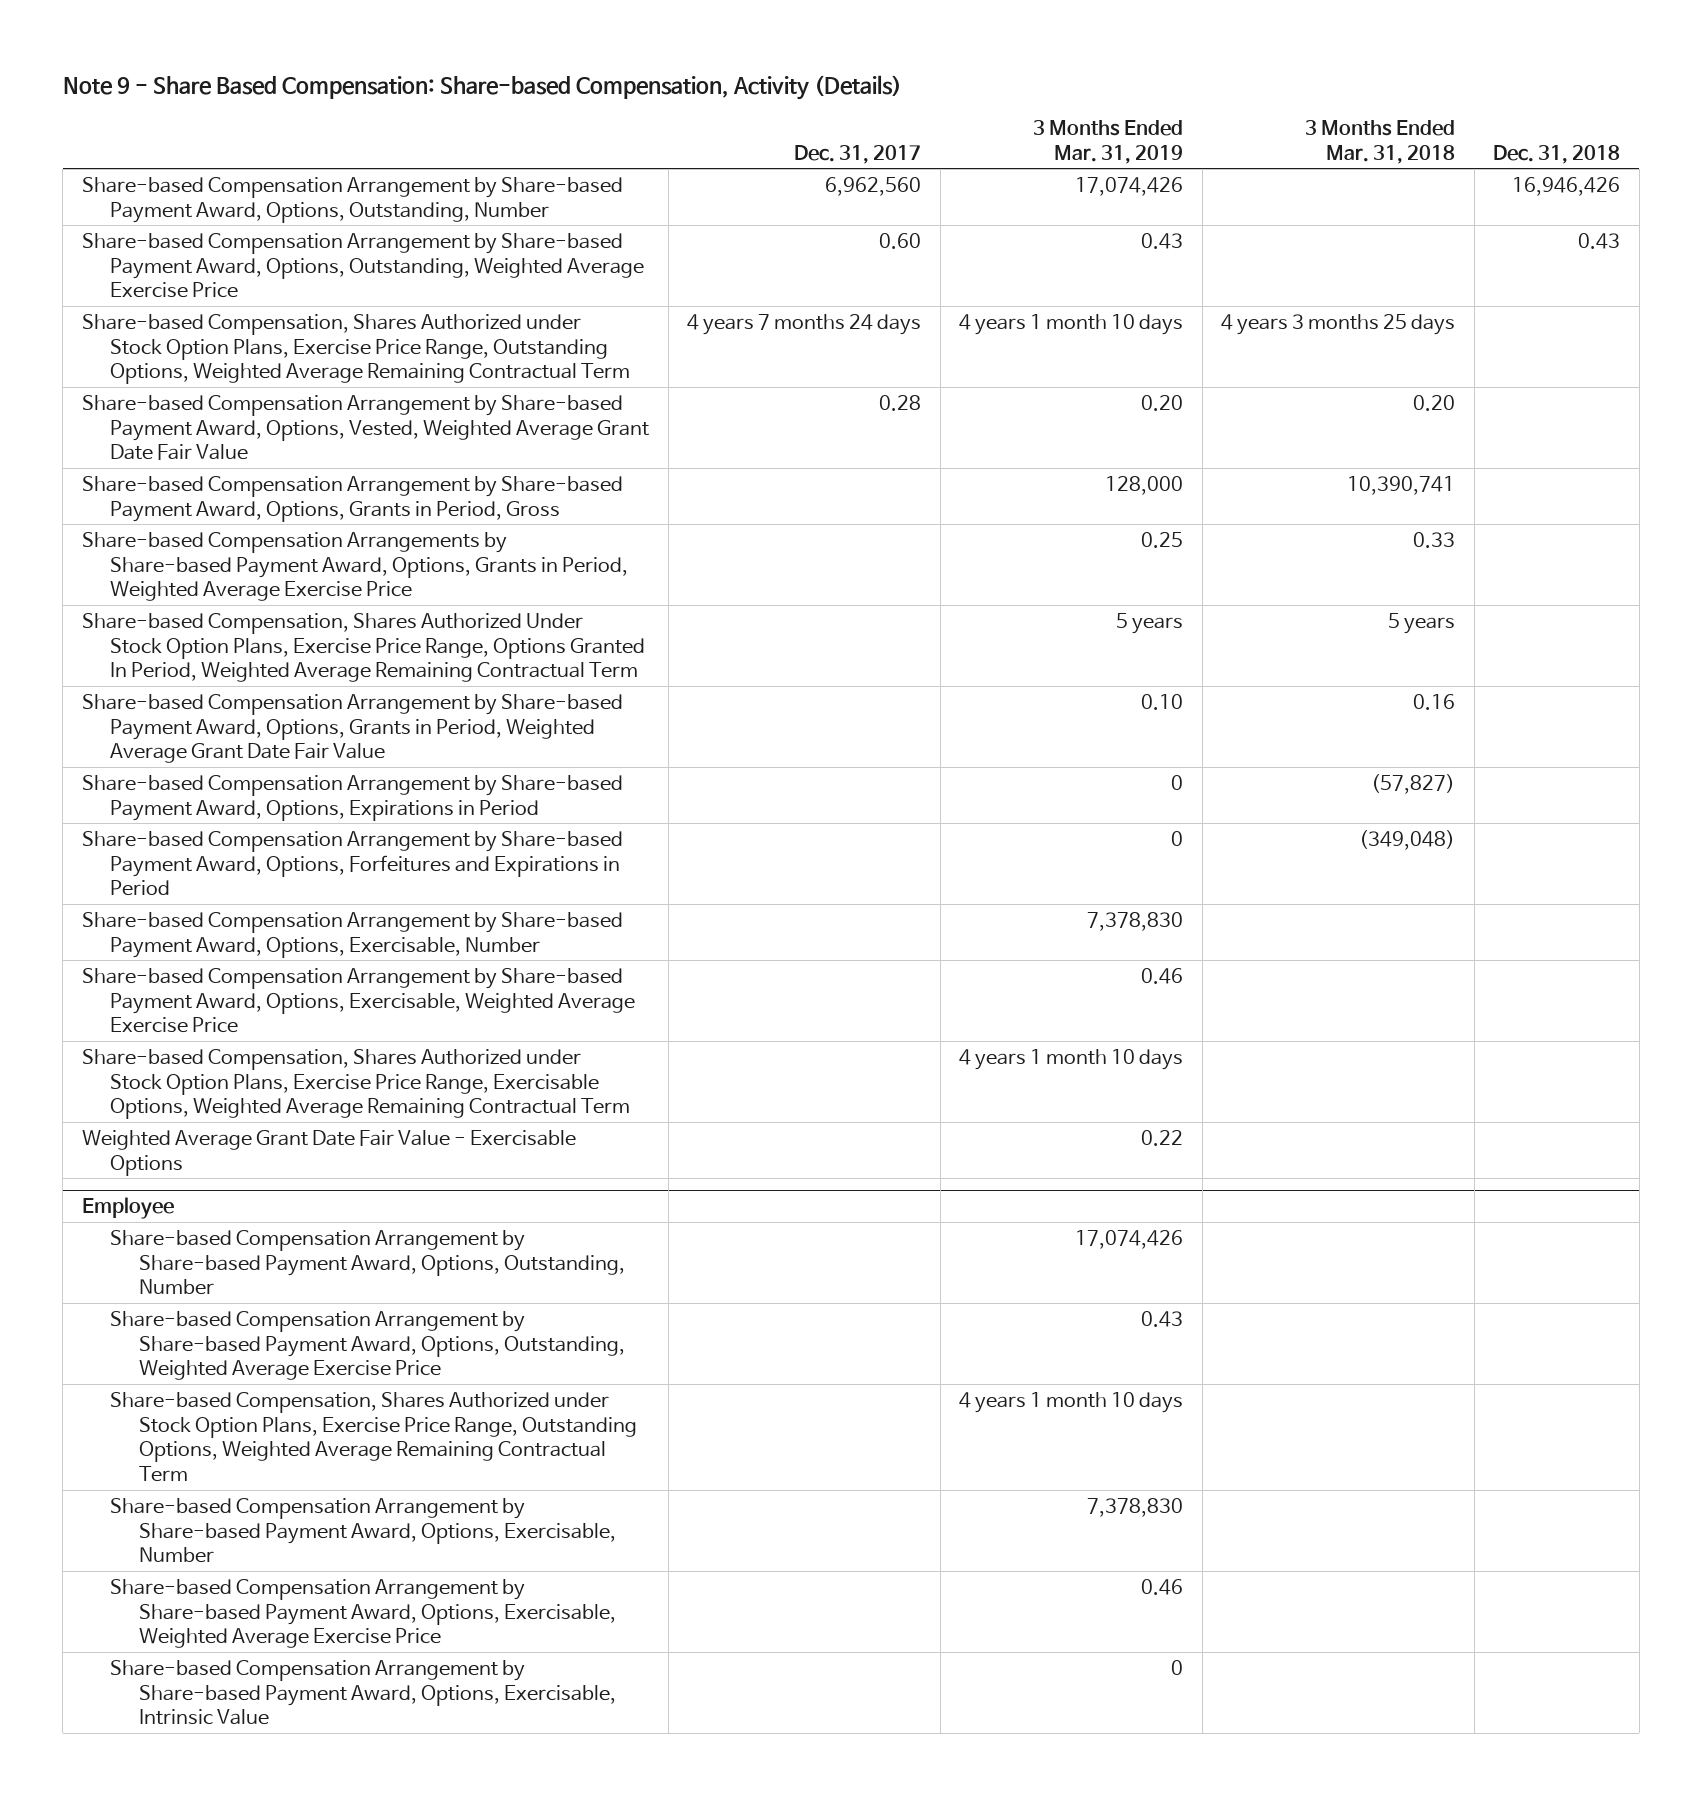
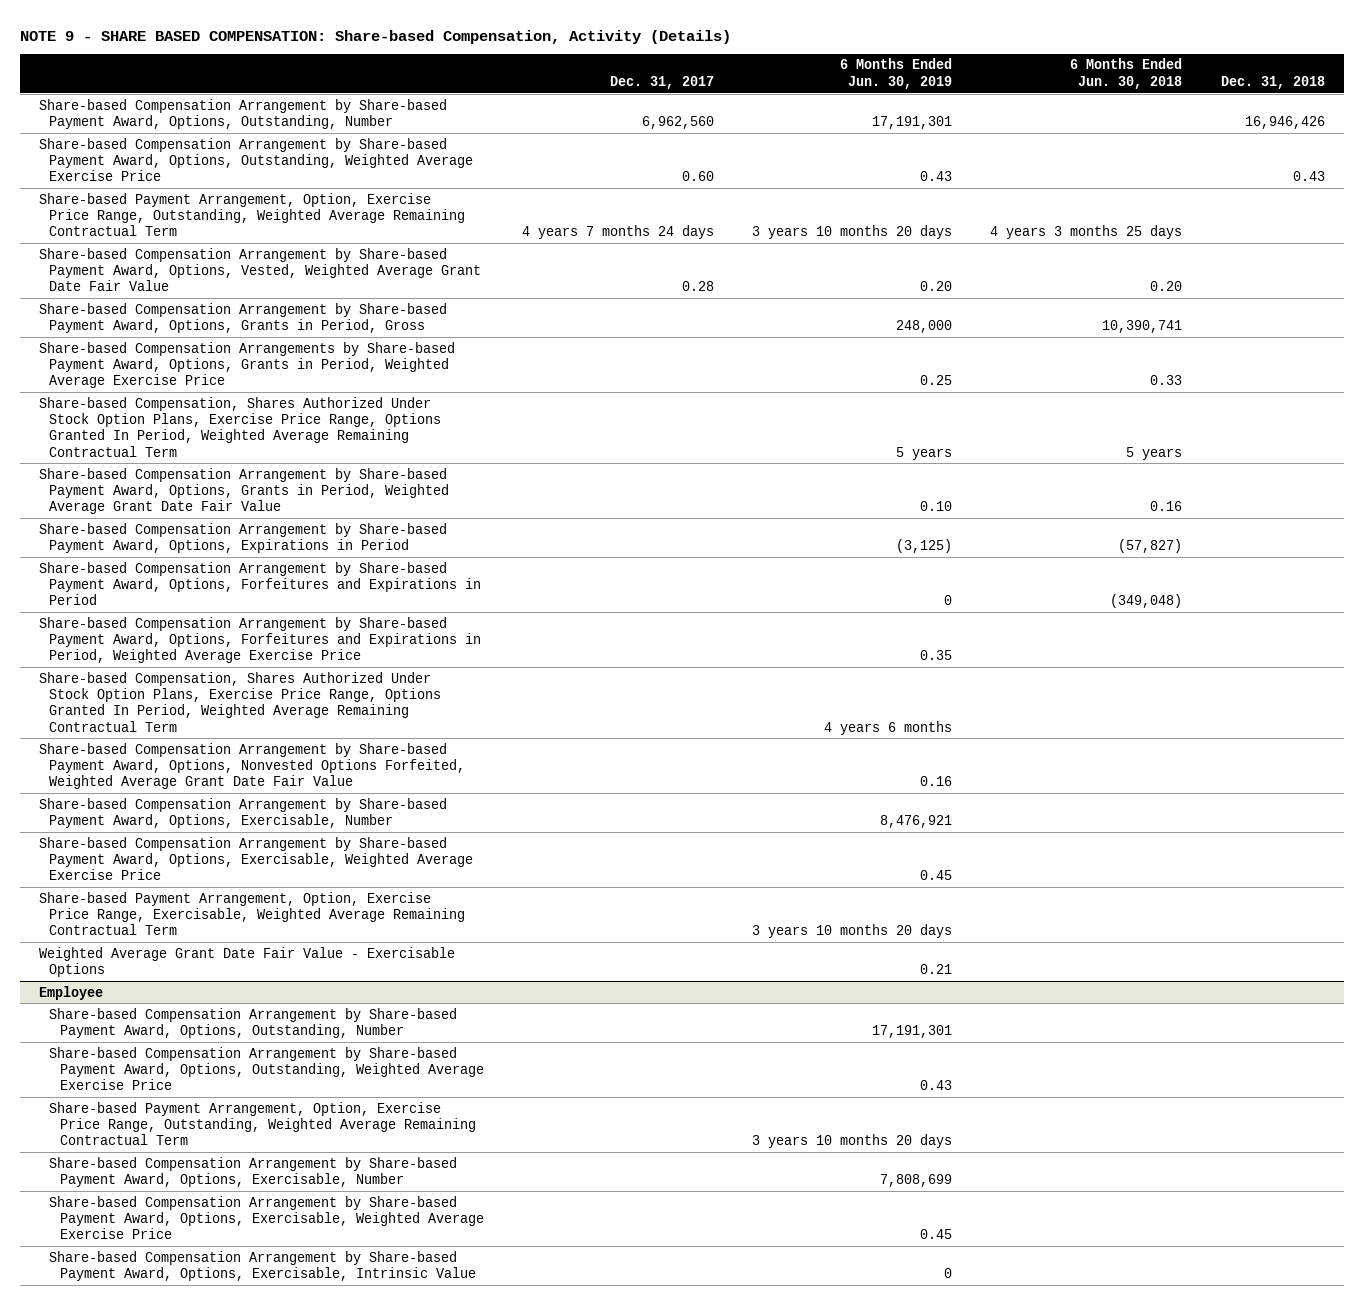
- Note 9 - Share Based Compensation: Share-based Compensation, Activity (Details)
+ NOTE 9 - SHARE BASED COMPENSATION: Share-based Compensation, Activity (Details)
- | Dec. 31, 2017 | 3 Months Ended Mar. 31, 2019 | 3 Months Ended Mar. 31, 2018 | Dec. 31, 2018
+ | Dec. 31, 2017 | 6 Months Ended Jun. 30, 2019 | 6 Months Ended Jun. 30, 2018 | Dec. 31, 2018
- Share-based Compensation, Shares Authorized under Stock Option Plans, Exercise Price Range, Outstanding Options, Weighted Average Remaining Contractual Term | 4 years 7 months 24 days | 4 years 1 month 10 days | 4 years 3 months 25 days |
+ Share-based Payment Arrangement, Option, Exercise Price Range, Outstanding, Weighted Average Remaining Contractual Term | 4 years 7 months 24 days | 3 years 10 months 20 days | 4 years 3 months 25 days |
+ Share-based Compensation Arrangement by Share-based Payment Award, Options, Forfeitures and Expirations in Period, Weighted Average Exercise Price | | 0.35 | |
+ Share-based Compensation, Shares Authorized Under Stock Option Plans, Exercise Price Range, Options Granted In Period, Weighted Average Remaining Contractual Term | | 4 years 6 months | |
+ Share-based Compensation Arrangement by Share-based Payment Award, Options, Nonvested Options Forfeited, Weighted Average Grant Date Fair Value | | 0.16 | |
- Share-based Compensation, Shares Authorized under Stock Option Plans, Exercise Price Range, Exercisable Options, Weighted Average Remaining Contractual Term | | 4 years 1 month 10 days | |
+ Share-based Payment Arrangement, Option, Exercise Price Range, Exercisable, Weighted Average Remaining Contractual Term | | 3 years 10 months 20 days | |
@ Employee
- Share-based Compensation, Shares Authorized under Stock Option Plans, Exercise Price Range, Outstanding Options, Weighted Average Remaining Contractual Term | | 4 years 1 month 10 days | |
+ Share-based Payment Arrangement, Option, Exercise Price Range, Outstanding, Weighted Average Remaining Contractual Term | | 3 years 10 months 20 days | |

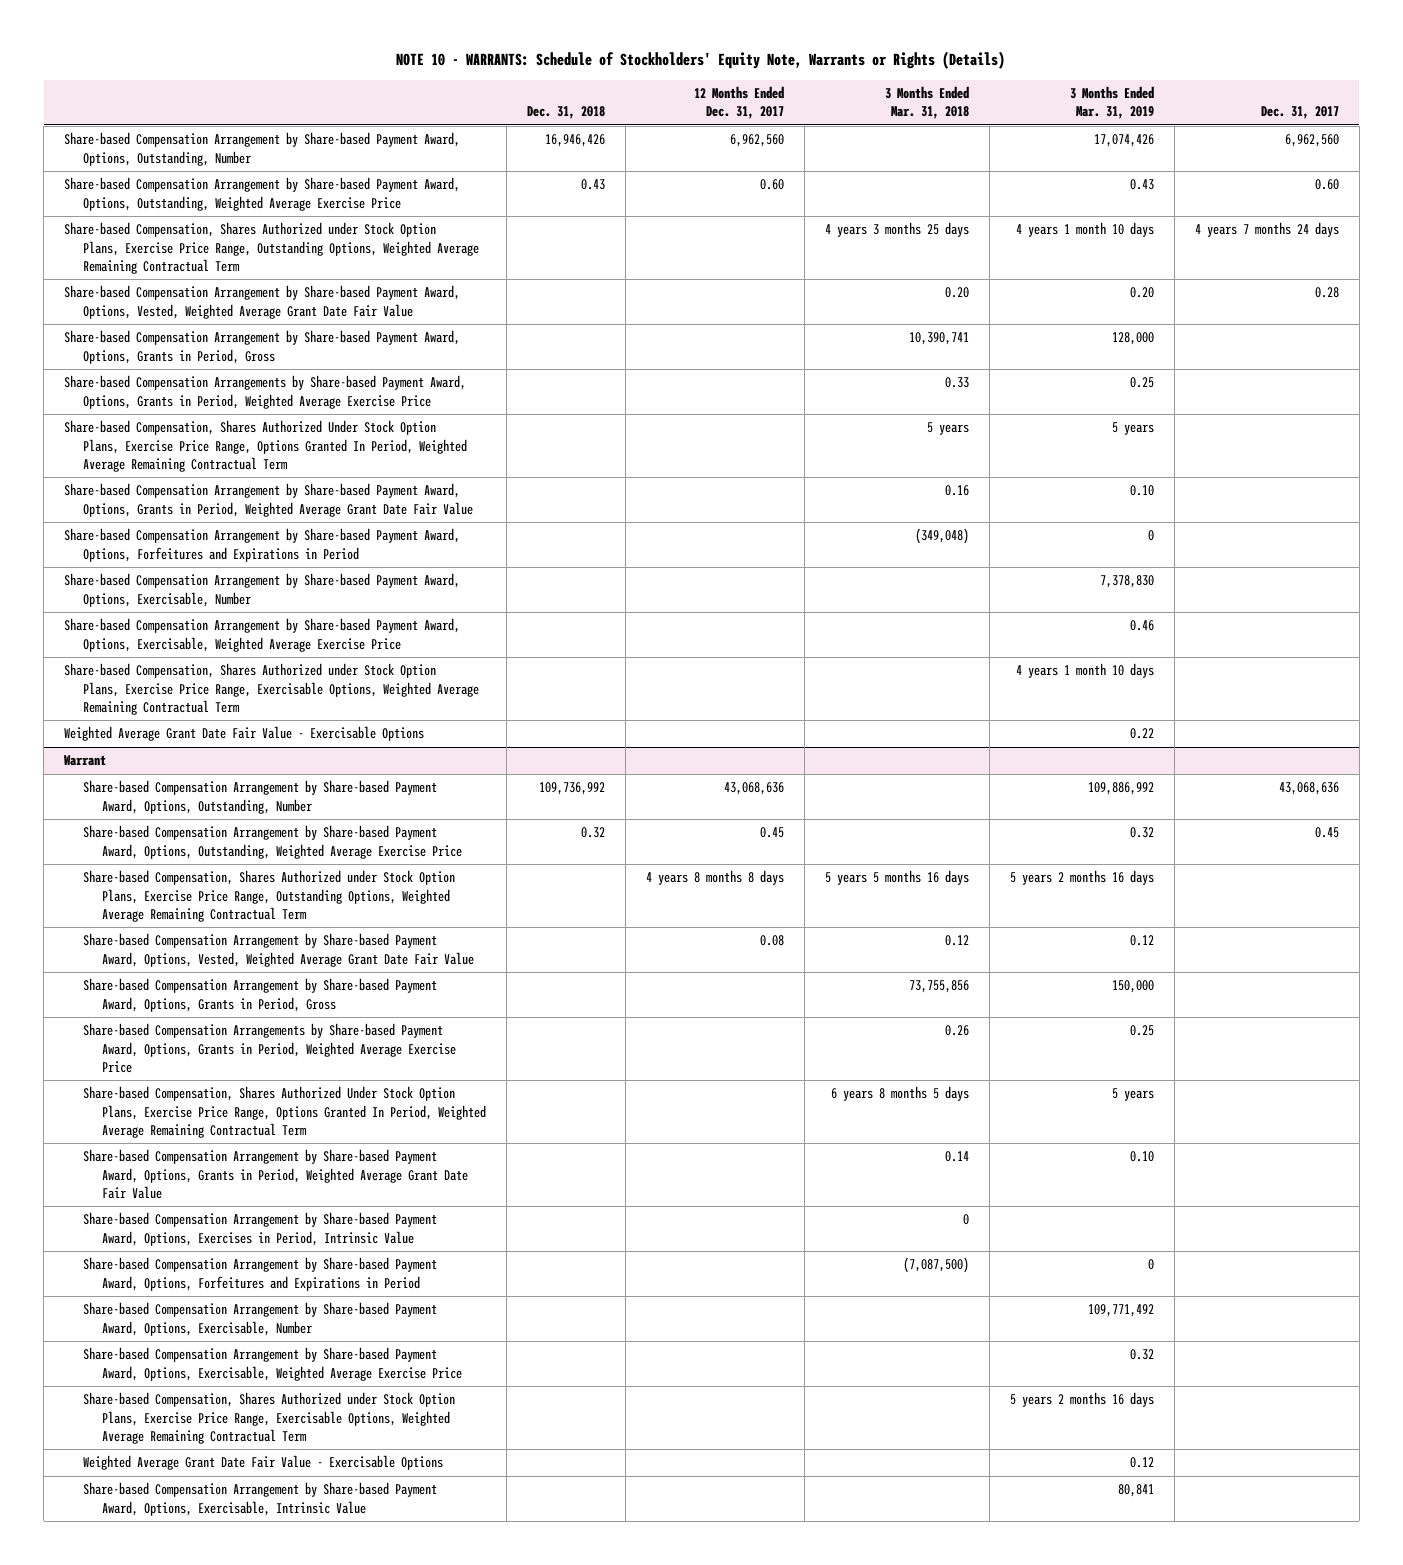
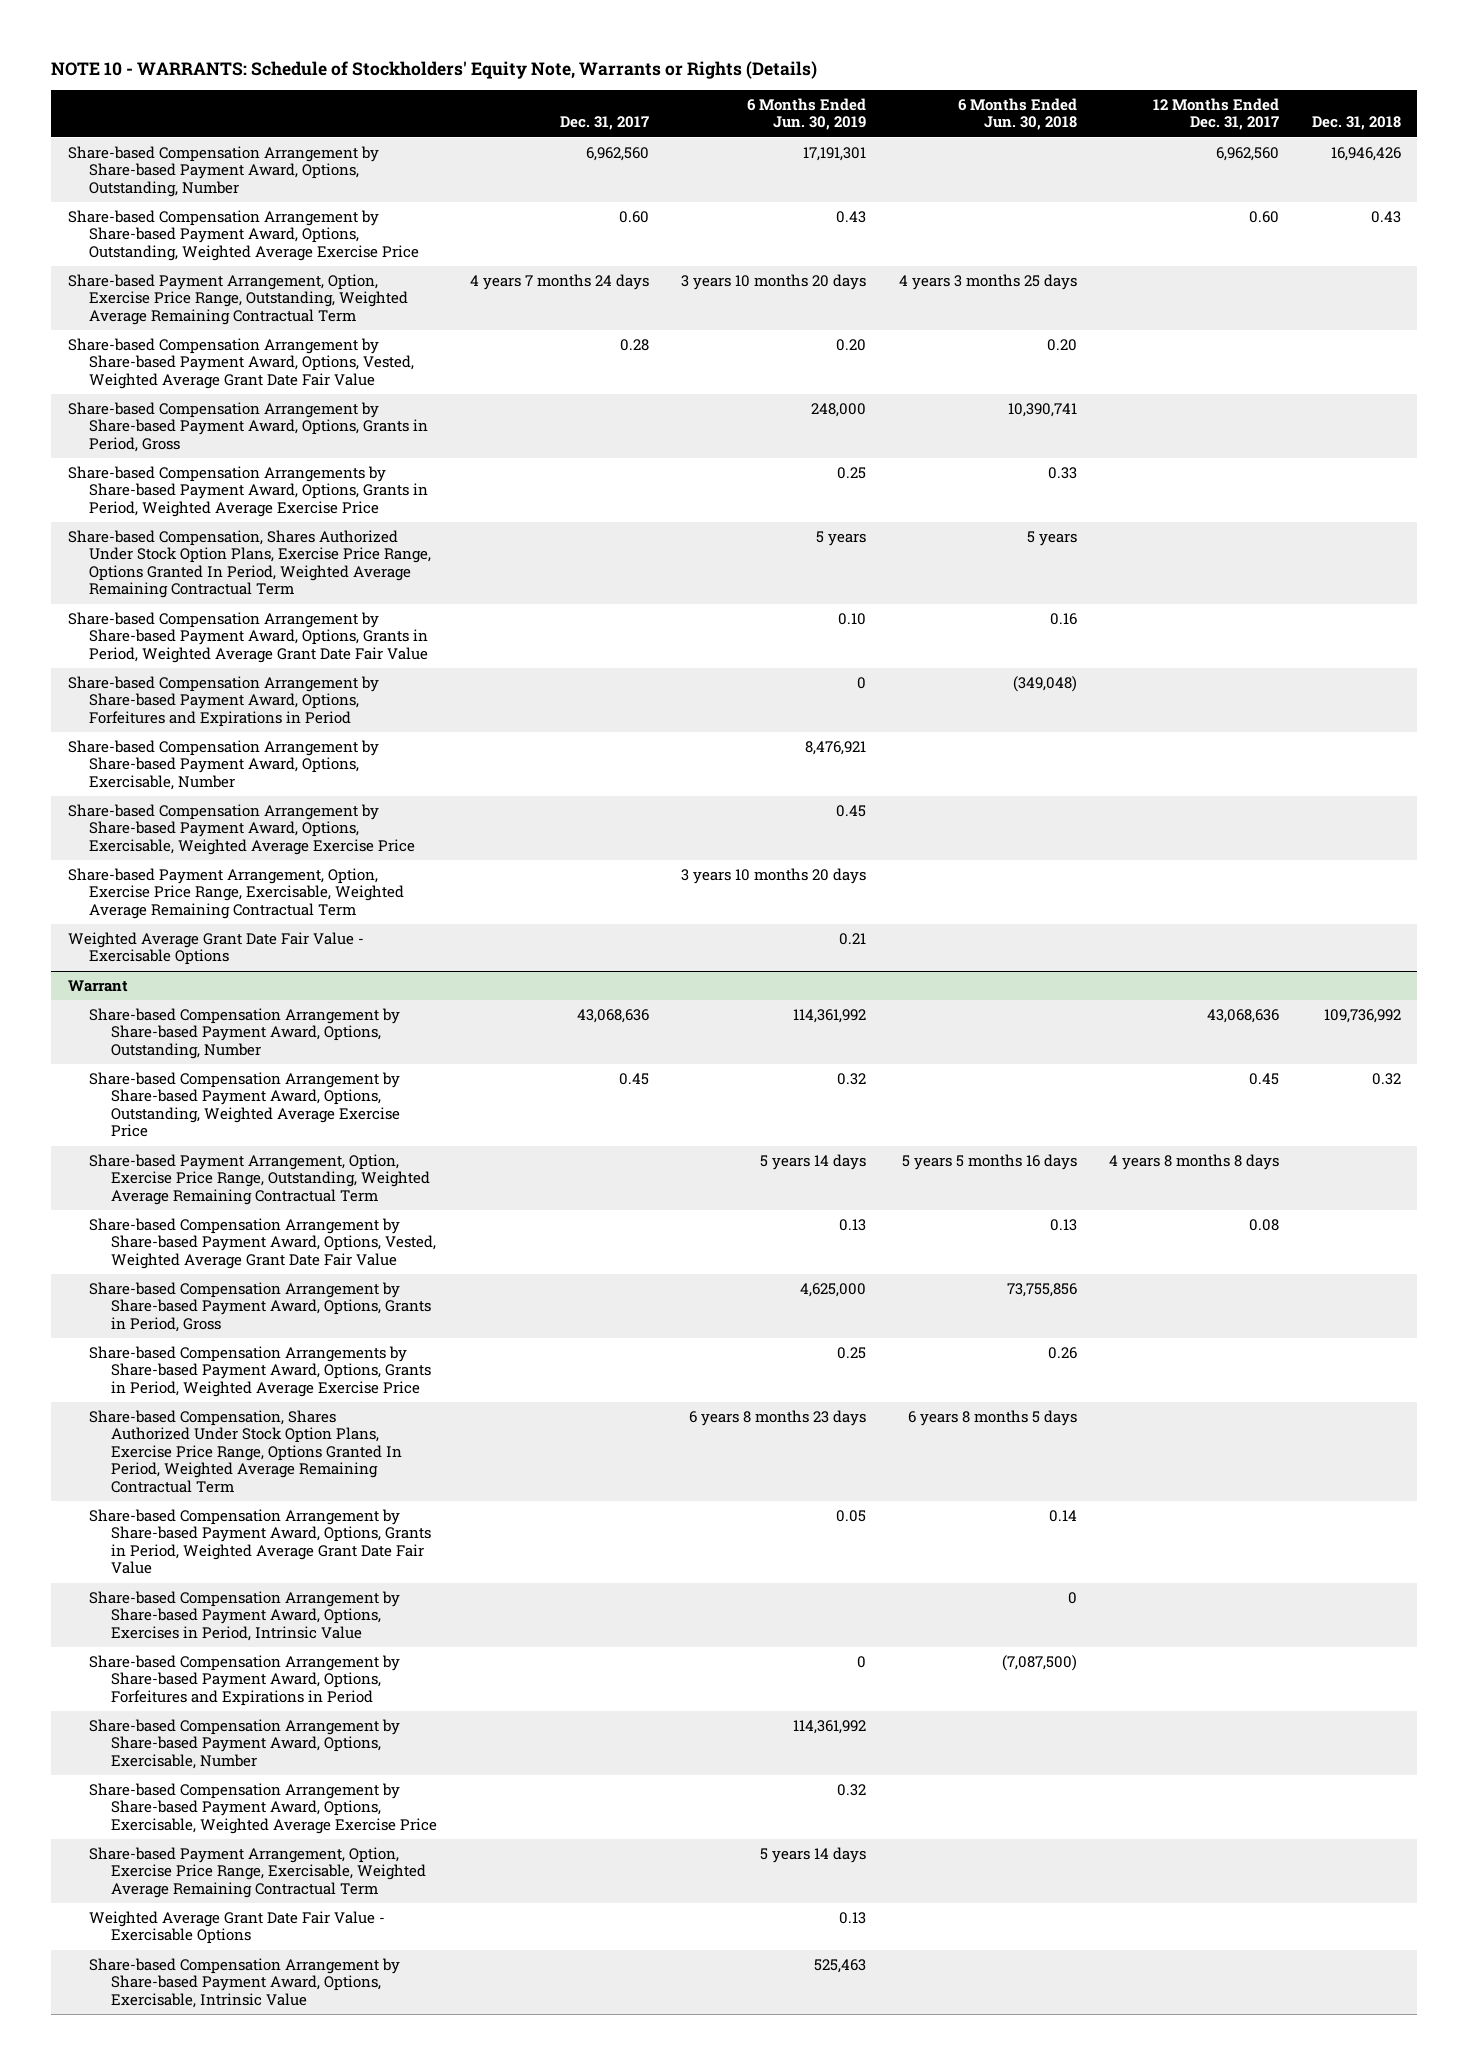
- | Dec. 31, 2018 | 12 Months Ended Dec. 31, 2017 | 3 Months Ended Mar. 31, 2018 | 3 Months Ended Mar. 31, 2019 | Dec. 31, 2017
+ | Dec. 31, 2017 | 6 Months Ended Jun. 30, 2019 | 6 Months Ended Jun. 30, 2018 | 12 Months Ended Dec. 31, 2017 | Dec. 31, 2018
- Share-based Compensation, Shares Authorized under Stock Option Plans, Exercise Price Range, Outstanding Options, Weighted Average Remaining Contractual Term | | | 4 years 3 months 25 days | 4 years 1 month 10 days | 4 years 7 months 24 days
+ Share-based Payment Arrangement, Option, Exercise Price Range, Outstanding, Weighted Average Remaining Contractual Term | 4 years 7 months 24 days | 3 years 10 months 20 days | 4 years 3 months 25 days | |
- Share-based Compensation, Shares Authorized under Stock Option Plans, Exercise Price Range, Exercisable Options, Weighted Average Remaining Contractual Term | | | | 4 years 1 month 10 days |
+ Share-based Payment Arrangement, Option, Exercise Price Range, Exercisable, Weighted Average Remaining Contractual Term | | 3 years 10 months 20 days | | |
@ Warrant
- Share-based Compensation, Shares Authorized under Stock Option Plans, Exercise Price Range, Outstanding Options, Weighted Average Remaining Contractual Term | | 4 years 8 months 8 days | 5 years 5 months 16 days | 5 years 2 months 16 days |
+ Share-based Payment Arrangement, Option, Exercise Price Range, Outstanding, Weighted Average Remaining Contractual Term | | 5 years 14 days | 5 years 5 months 16 days | 4 years 8 months 8 days |
- Share-based Compensation, Shares Authorized under Stock Option Plans, Exercise Price Range, Exercisable Options, Weighted Average Remaining Contractual Term | | | | 5 years 2 months 16 days |
+ Share-based Payment Arrangement, Option, Exercise Price Range, Exercisable, Weighted Average Remaining Contractual Term | | 5 years 14 days | | |

